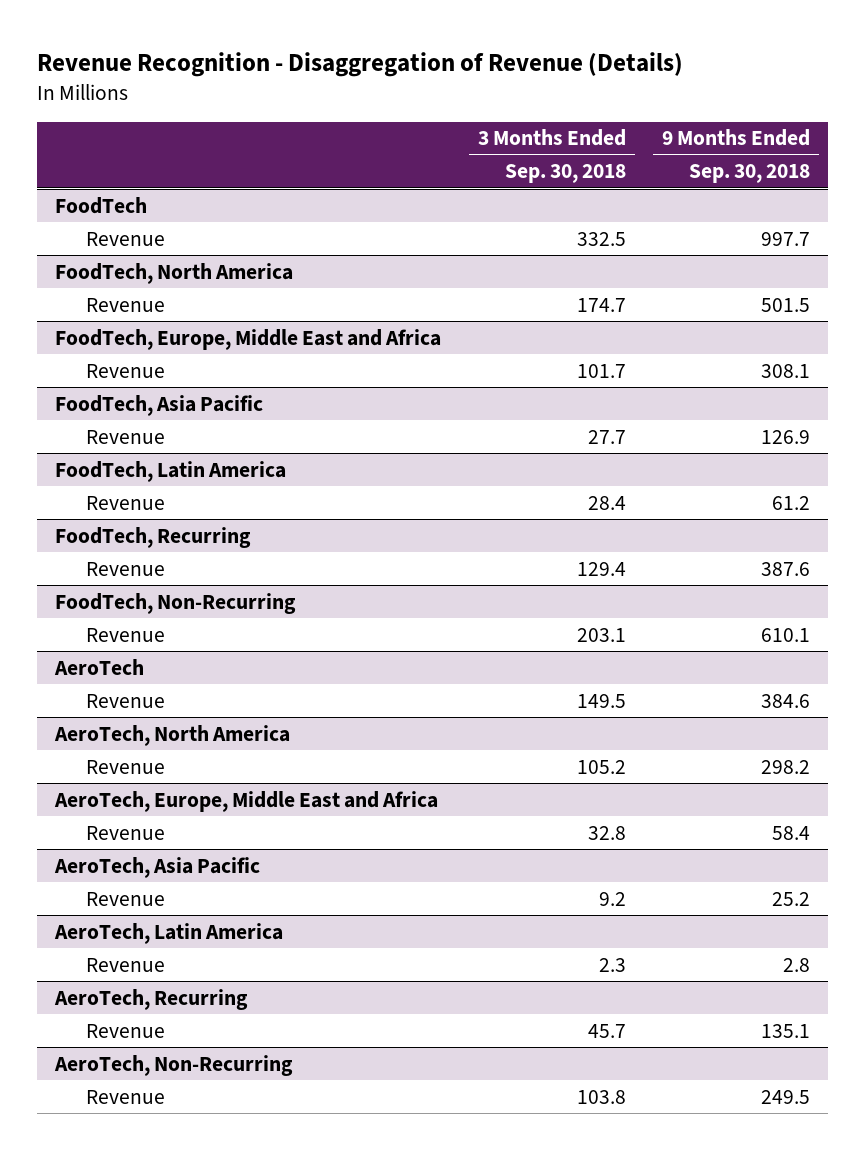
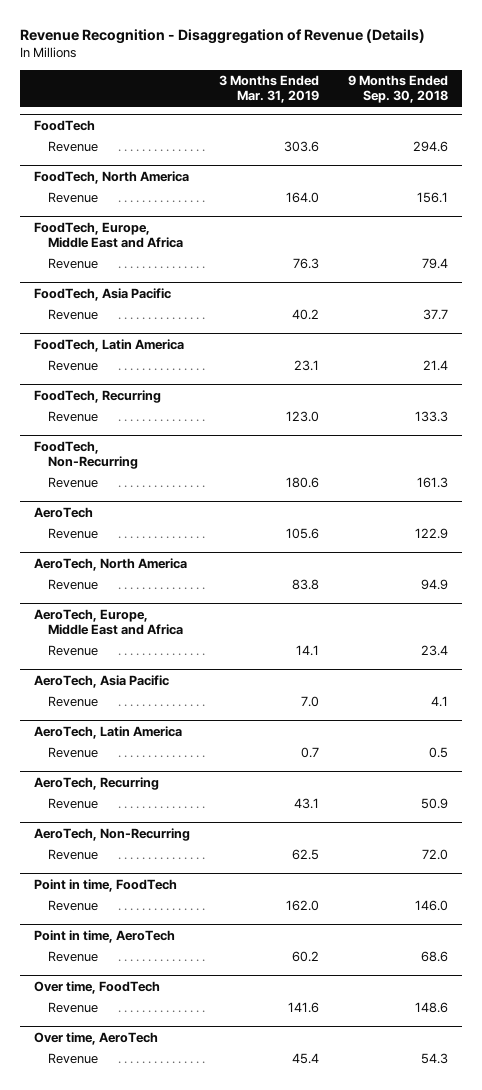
- | 3 Months Ended Sep. 30, 2018 | 9 Months Ended Sep. 30, 2018
+ | 3 Months Ended Mar. 31, 2019 | 9 Months Ended Sep. 30, 2018
@ FoodTech
- Revenue | 332.5 | 997.7
+ Revenue | 303.6 | 294.6
@ FoodTech, North America
- Revenue | 174.7 | 501.5
+ Revenue | 164.0 | 156.1
@ FoodTech, Europe, Middle East and Africa
- Revenue | 101.7 | 308.1
+ Revenue | 76.3 | 79.4
@ FoodTech, Asia Pacific
- Revenue | 27.7 | 126.9
+ Revenue | 40.2 | 37.7
@ FoodTech, Latin America
- Revenue | 28.4 | 61.2
+ Revenue | 23.1 | 21.4
@ FoodTech, Recurring
- Revenue | 129.4 | 387.6
+ Revenue | 123.0 | 133.3
@ FoodTech, Non-Recurring
- Revenue | 203.1 | 610.1
+ Revenue | 180.6 | 161.3
@ AeroTech
- Revenue | 149.5 | 384.6
+ Revenue | 105.6 | 122.9
@ AeroTech, North America
- Revenue | 105.2 | 298.2
+ Revenue | 83.8 | 94.9
@ AeroTech, Europe, Middle East and Africa
- Revenue | 32.8 | 58.4
+ Revenue | 14.1 | 23.4
@ AeroTech, Asia Pacific
- Revenue | 9.2 | 25.2
+ Revenue | 7.0 | 4.1
@ AeroTech, Latin America
- Revenue | 2.3 | 2.8
+ Revenue | 0.7 | 0.5
@ AeroTech, Recurring
- Revenue | 45.7 | 135.1
+ Revenue | 43.1 | 50.9
@ AeroTech, Non-Recurring
- Revenue | 103.8 | 249.5
+ Revenue | 62.5 | 72.0
+ Point in time, FoodTech
+ Revenue | 162.0 | 146.0
+ Point in time, AeroTech
+ Revenue | 60.2 | 68.6
+ Over time, FoodTech
+ Revenue | 141.6 | 148.6
+ Over time, AeroTech
+ Revenue | 45.4 | 54.3

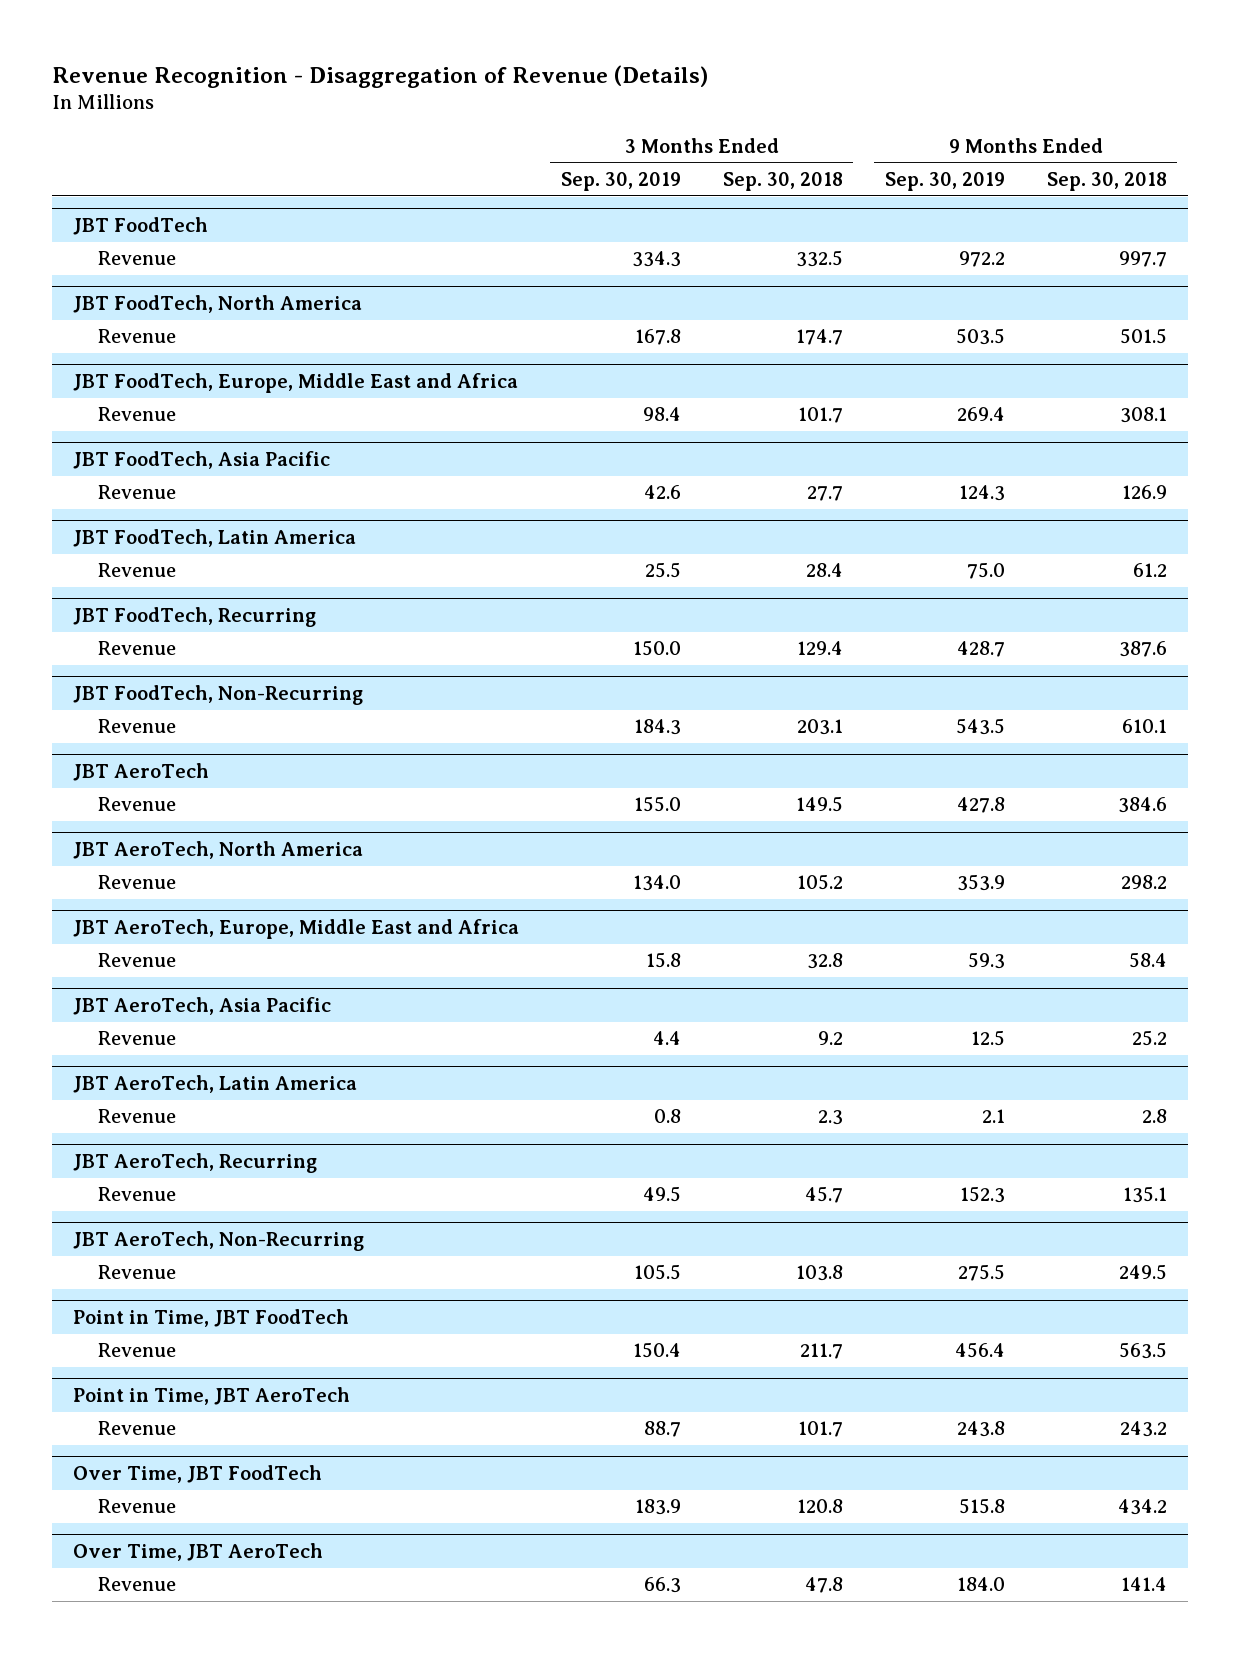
- | 3 Months Ended Mar. 31, 2019 | 9 Months Ended Sep. 30, 2018
+ | 3 Months Ended Sep. 30, 2019 | 3 Months Ended Sep. 30, 2018 | 9 Months Ended Sep. 30, 2019 | 9 Months Ended Sep. 30, 2018
- FoodTech
- Revenue | 303.6 | 294.6
- FoodTech, North America
- Revenue | 164.0 | 156.1
- FoodTech, Europe, Middle East and Africa
- Revenue | 76.3 | 79.4
- FoodTech, Asia Pacific
- Revenue | 40.2 | 37.7
- FoodTech, Latin America
- Revenue | 23.1 | 21.4
- FoodTech, Recurring
- Revenue | 123.0 | 133.3
- FoodTech, Non-Recurring
- Revenue | 180.6 | 161.3
- AeroTech
- Revenue | 105.6 | 122.9
- AeroTech, North America
- Revenue | 83.8 | 94.9
- AeroTech, Europe, Middle East and Africa
- Revenue | 14.1 | 23.4
- AeroTech, Asia Pacific
- Revenue | 7.0 | 4.1
- AeroTech, Latin America
- Revenue | 0.7 | 0.5
- AeroTech, Recurring
- Revenue | 43.1 | 50.9
- AeroTech, Non-Recurring
- Revenue | 62.5 | 72.0
- Point in time, FoodTech
- Revenue | 162.0 | 146.0
- Point in time, AeroTech
- Revenue | 60.2 | 68.6
- Over time, FoodTech
- Revenue | 141.6 | 148.6
- Over time, AeroTech
- Revenue | 45.4 | 54.3
+ JBT FoodTech
+ Revenue | 334.3 | 332.5 | 972.2 | 997.7
+ JBT FoodTech, North America
+ Revenue | 167.8 | 174.7 | 503.5 | 501.5
+ JBT FoodTech, Europe, Middle East and Africa
+ Revenue | 98.4 | 101.7 | 269.4 | 308.1
+ JBT FoodTech, Asia Pacific
+ Revenue | 42.6 | 27.7 | 124.3 | 126.9
+ JBT FoodTech, Latin America
+ Revenue | 25.5 | 28.4 | 75.0 | 61.2
+ JBT FoodTech, Recurring
+ Revenue | 150.0 | 129.4 | 428.7 | 387.6
+ JBT FoodTech, Non-Recurring
+ Revenue | 184.3 | 203.1 | 543.5 | 610.1
+ JBT AeroTech
+ Revenue | 155.0 | 149.5 | 427.8 | 384.6
+ JBT AeroTech, North America
+ Revenue | 134.0 | 105.2 | 353.9 | 298.2
+ JBT AeroTech, Europe, Middle East and Africa
+ Revenue | 15.8 | 32.8 | 59.3 | 58.4
+ JBT AeroTech, Asia Pacific
+ Revenue | 4.4 | 9.2 | 12.5 | 25.2
+ JBT AeroTech, Latin America
+ Revenue | 0.8 | 2.3 | 2.1 | 2.8
+ JBT AeroTech, Recurring
+ Revenue | 49.5 | 45.7 | 152.3 | 135.1
+ JBT AeroTech, Non-Recurring
+ Revenue | 105.5 | 103.8 | 275.5 | 249.5
+ Point in Time, JBT FoodTech
+ Revenue | 150.4 | 211.7 | 456.4 | 563.5
+ Point in Time, JBT AeroTech
+ Revenue | 88.7 | 101.7 | 243.8 | 243.2
+ Over Time, JBT FoodTech
+ Revenue | 183.9 | 120.8 | 515.8 | 434.2
+ Over Time, JBT AeroTech
+ Revenue | 66.3 | 47.8 | 184.0 | 141.4

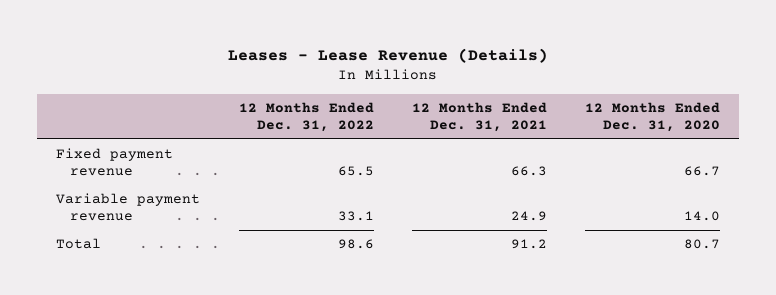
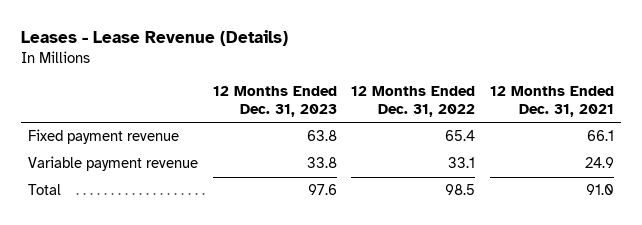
- | 12 Months Ended Dec. 31, 2022 | 12 Months Ended Dec. 31, 2021 | 12 Months Ended Dec. 31, 2020
+ | 12 Months Ended Dec. 31, 2023 | 12 Months Ended Dec. 31, 2022 | 12 Months Ended Dec. 31, 2021
- Fixed payment revenue | 65.5 | 66.3 | 66.7
+ Fixed payment revenue | 63.8 | 65.4 | 66.1
- Total | 98.6 | 91.2 | 80.7
+ Total | 97.6 | 98.5 | 91.0

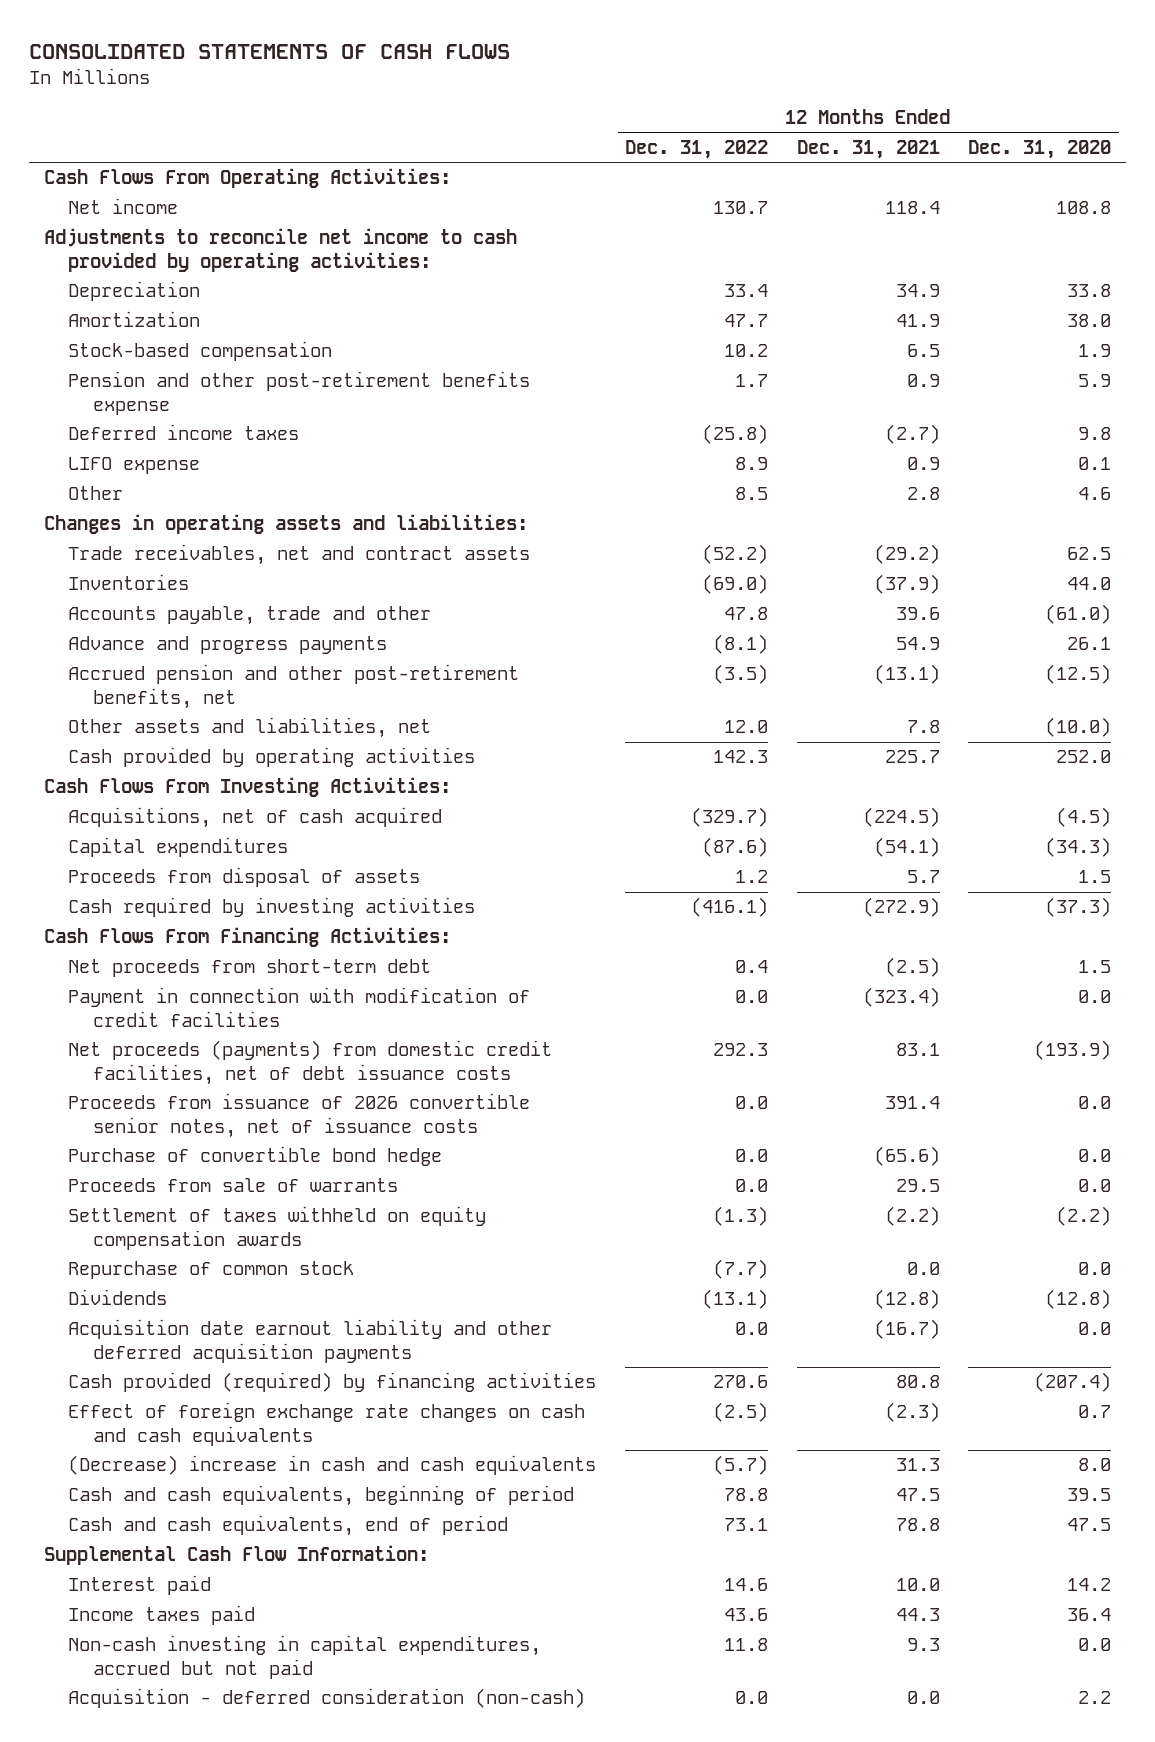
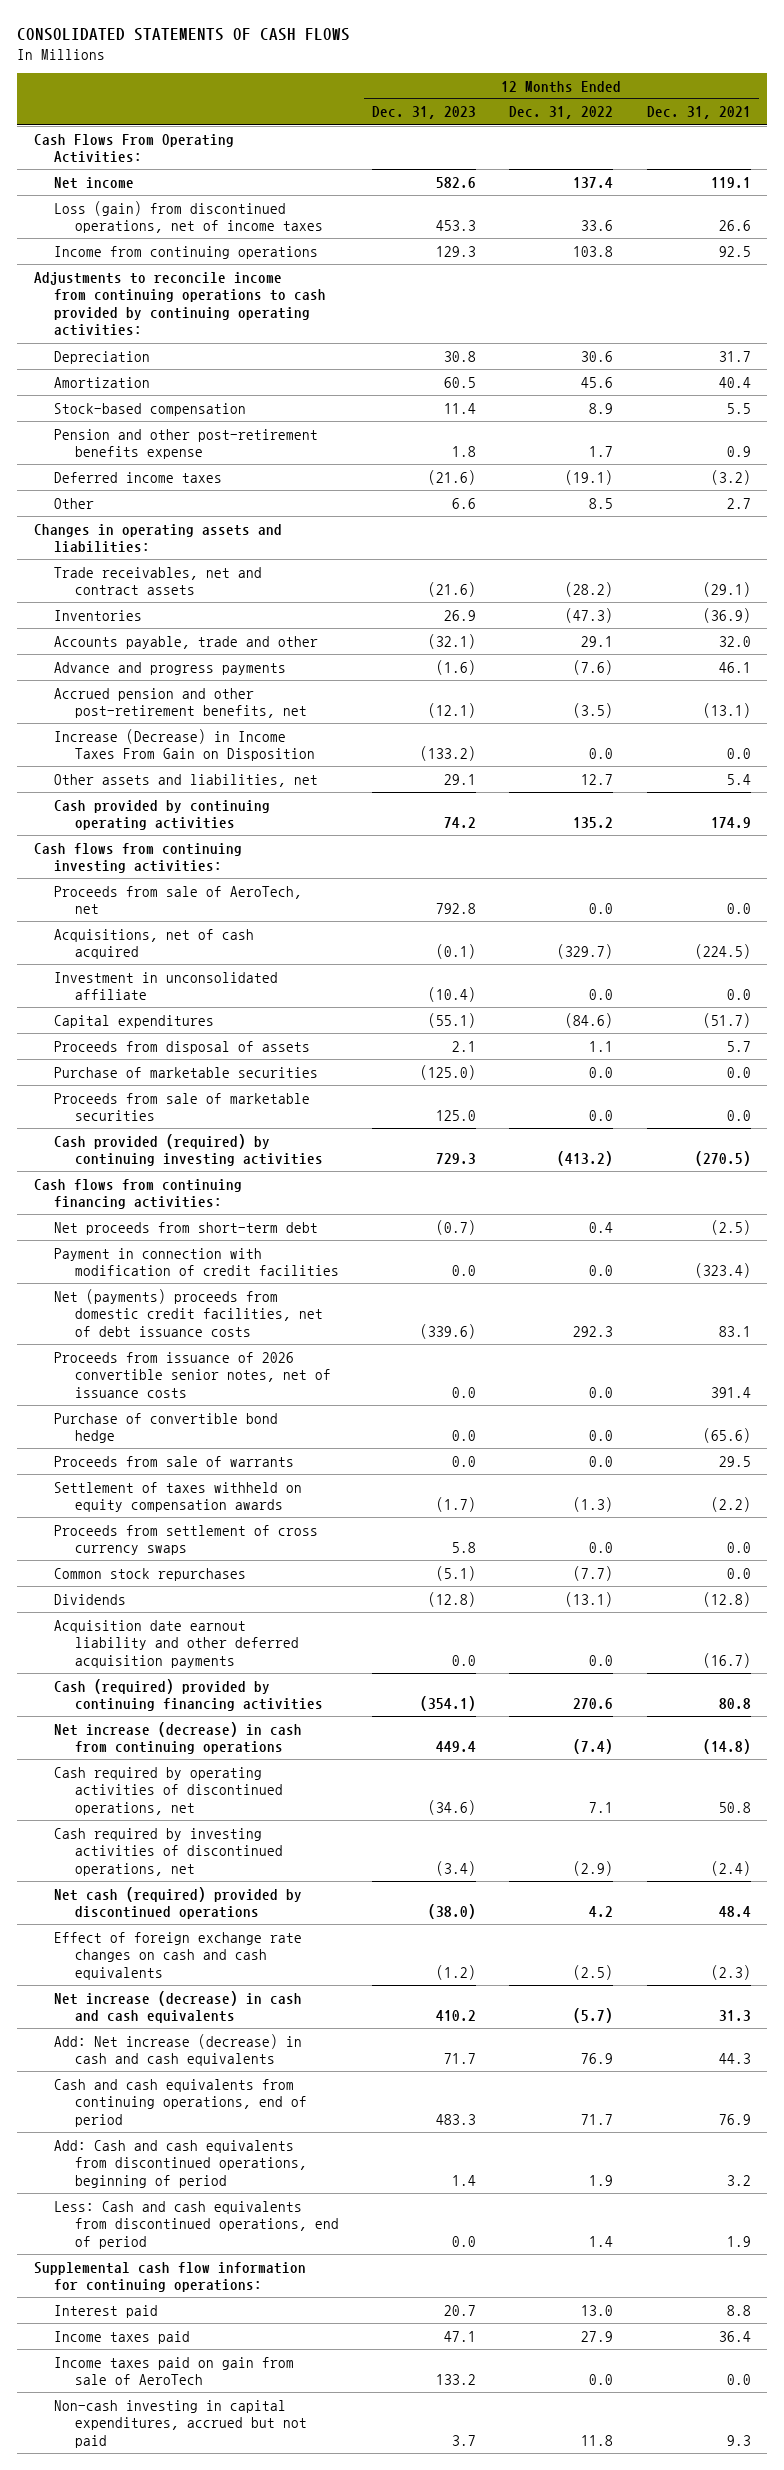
- | 12 Months Ended Dec. 31, 2022 | 12 Months Ended Dec. 31, 2021 | 12 Months Ended Dec. 31, 2020
+ | 12 Months Ended Dec. 31, 2023 | 12 Months Ended Dec. 31, 2022 | 12 Months Ended Dec. 31, 2021
- Net income | 130.7 | 118.4 | 108.8
- Adjustments to reconcile net income to cash provided by operating activities:
- Depreciation | 33.4 | 34.9 | 33.8
- Amortization | 47.7 | 41.9 | 38.0
- Stock-based compensation | 10.2 | 6.5 | 1.9
+ Net income | 582.6 | 137.4 | 119.1
+ Loss (gain) from discontinued operations, net of income taxes | 453.3 | 33.6 | 26.6
+ Income from continuing operations | 129.3 | 103.8 | 92.5
+ Adjustments to reconcile income from continuing operations to cash provided by continuing operating activities:
+ Depreciation | 30.8 | 30.6 | 31.7
+ Amortization | 60.5 | 45.6 | 40.4
+ Stock-based compensation | 11.4 | 8.9 | 5.5
- Deferred income taxes | (25.8) | (2.7) | 9.8
- LIFO expense | 8.9 | 0.9 | 0.1
- Other | 8.5 | 2.8 | 4.6
+ Deferred income taxes | (21.6) | (19.1) | (3.2)
+ Other | 6.6 | 8.5 | 2.7
- Trade receivables, net and contract assets | (52.2) | (29.2) | 62.5
- Inventories | (69.0) | (37.9) | 44.0
- Accounts payable, trade and other | 47.8 | 39.6 | (61.0)
- Advance and progress payments | (8.1) | 54.9 | 26.1
+ Trade receivables, net and contract assets | (21.6) | (28.2) | (29.1)
+ Inventories | 26.9 | (47.3) | (36.9)
+ Accounts payable, trade and other | (32.1) | 29.1 | 32.0
+ Advance and progress payments | (1.6) | (7.6) | 46.1
- Other assets and liabilities, net | 12.0 | 7.8 | (10.0)
- Cash provided by operating activities | 142.3 | 225.7 | 252.0
- Cash Flows From Investing Activities:
+ Increase (Decrease) in Income Taxes From Gain on Disposition | (133.2) | 0.0 | 0.0
+ Other assets and liabilities, net | 29.1 | 12.7 | 5.4
+ Cash provided by continuing operating activities | 74.2 | 135.2 | 174.9
+ Cash flows from continuing investing activities:
+ Proceeds from sale of AeroTech, net | 792.8 | 0.0 | 0.0
- Capital expenditures | (87.6) | (54.1) | (34.3)
- Proceeds from disposal of assets | 1.2 | 5.7 | 1.5
- Cash required by investing activities | (416.1) | (272.9) | (37.3)
- Cash Flows From Financing Activities:
+ Investment in unconsolidated affiliate | (10.4) | 0.0 | 0.0
+ Capital expenditures | (55.1) | (84.6) | (51.7)
+ Proceeds from disposal of assets | 2.1 | 1.1 | 5.7
+ Purchase of marketable securities | (125.0) | 0.0 | 0.0
+ Proceeds from sale of marketable securities | 125.0 | 0.0 | 0.0
+ Cash provided (required) by continuing investing activities | 729.3 | (413.2) | (270.5)
+ Cash flows from continuing financing activities:
- Net proceeds (payments) from domestic credit facilities, net of debt issuance costs | 292.3 | 83.1 | (193.9)
+ Net (payments) proceeds from domestic credit facilities, net of debt issuance costs | (339.6) | 292.3 | 83.1
- Repurchase of common stock | (7.7) | 0.0 | 0.0
+ Proceeds from settlement of cross currency swaps | 5.8 | 0.0 | 0.0
+ Common stock repurchases | (5.1) | (7.7) | 0.0
- Cash provided (required) by financing activities | 270.6 | 80.8 | (207.4)
+ Cash (required) provided by continuing financing activities | (354.1) | 270.6 | 80.8
+ Net increase (decrease) in cash from continuing operations | 449.4 | (7.4) | (14.8)
+ Cash required by operating activities of discontinued operations, net | (34.6) | 7.1 | 50.8
+ Cash required by investing activities of discontinued operations, net | (3.4) | (2.9) | (2.4)
+ Net cash (required) provided by discontinued operations | (38.0) | 4.2 | 48.4
- (Decrease) increase in cash and cash equivalents | (5.7) | 31.3 | 8.0
- Cash and cash equivalents, beginning of period | 78.8 | 47.5 | 39.5
- Cash and cash equivalents, end of period | 73.1 | 78.8 | 47.5
- Supplemental Cash Flow Information:
- Interest paid | 14.6 | 10.0 | 14.2
- Income taxes paid | 43.6 | 44.3 | 36.4
+ Net increase (decrease) in cash and cash equivalents | 410.2 | (5.7) | 31.3
+ Add: Net increase (decrease) in cash and cash equivalents | 71.7 | 76.9 | 44.3
+ Cash and cash equivalents from continuing operations, end of period | 483.3 | 71.7 | 76.9
+ Add: Cash and cash equivalents from discontinued operations, beginning of period | 1.4 | 1.9 | 3.2
+ Less: Cash and cash equivalents from discontinued operations, end of period | 0.0 | 1.4 | 1.9
+ Supplemental cash flow information for continuing operations:
+ Interest paid | 20.7 | 13.0 | 8.8
+ Income taxes paid | 47.1 | 27.9 | 36.4
+ Income taxes paid on gain from sale of AeroTech | 133.2 | 0.0 | 0.0
- Acquisition - deferred consideration (non-cash) | 0.0 | 0.0 | 2.2

